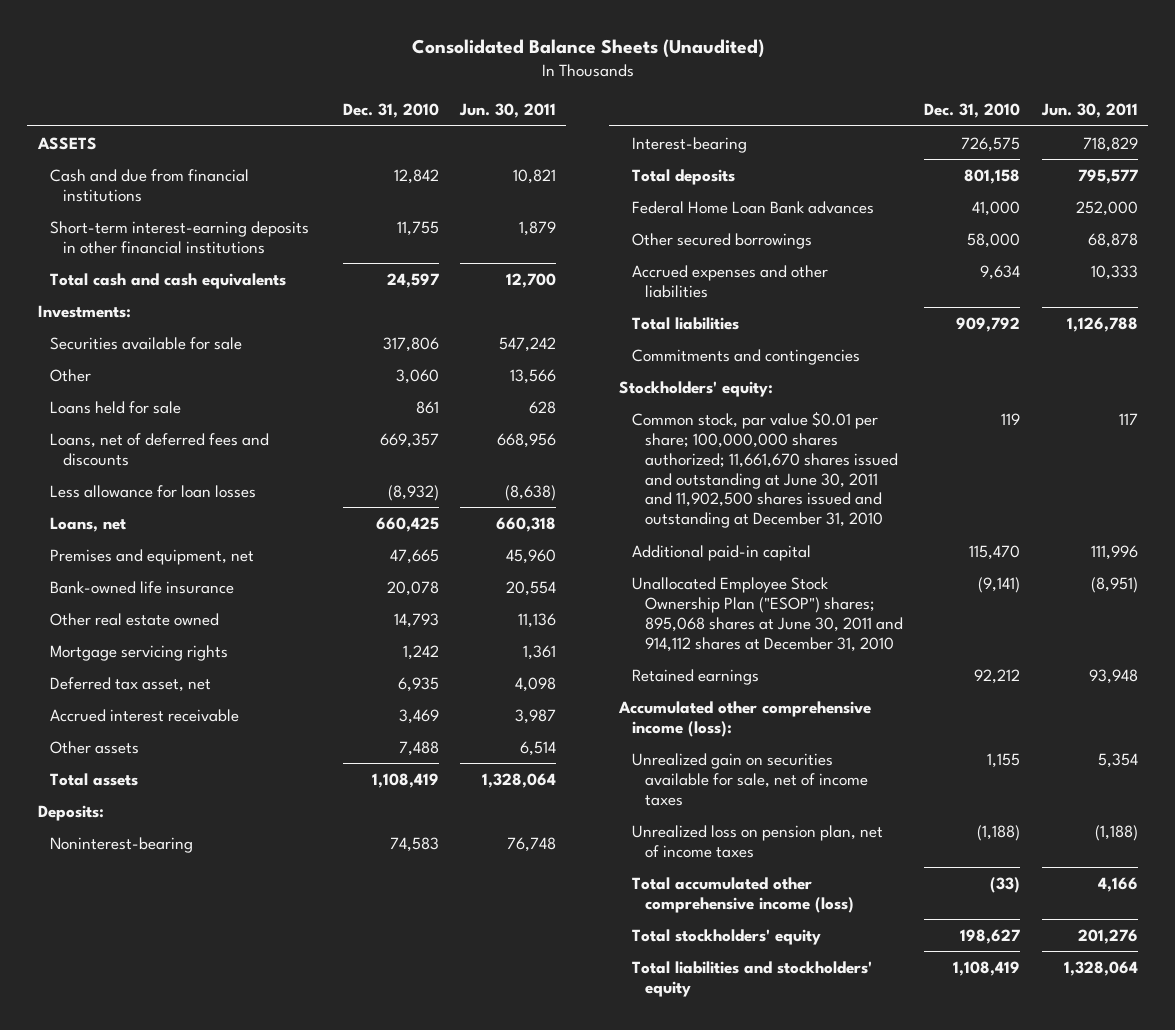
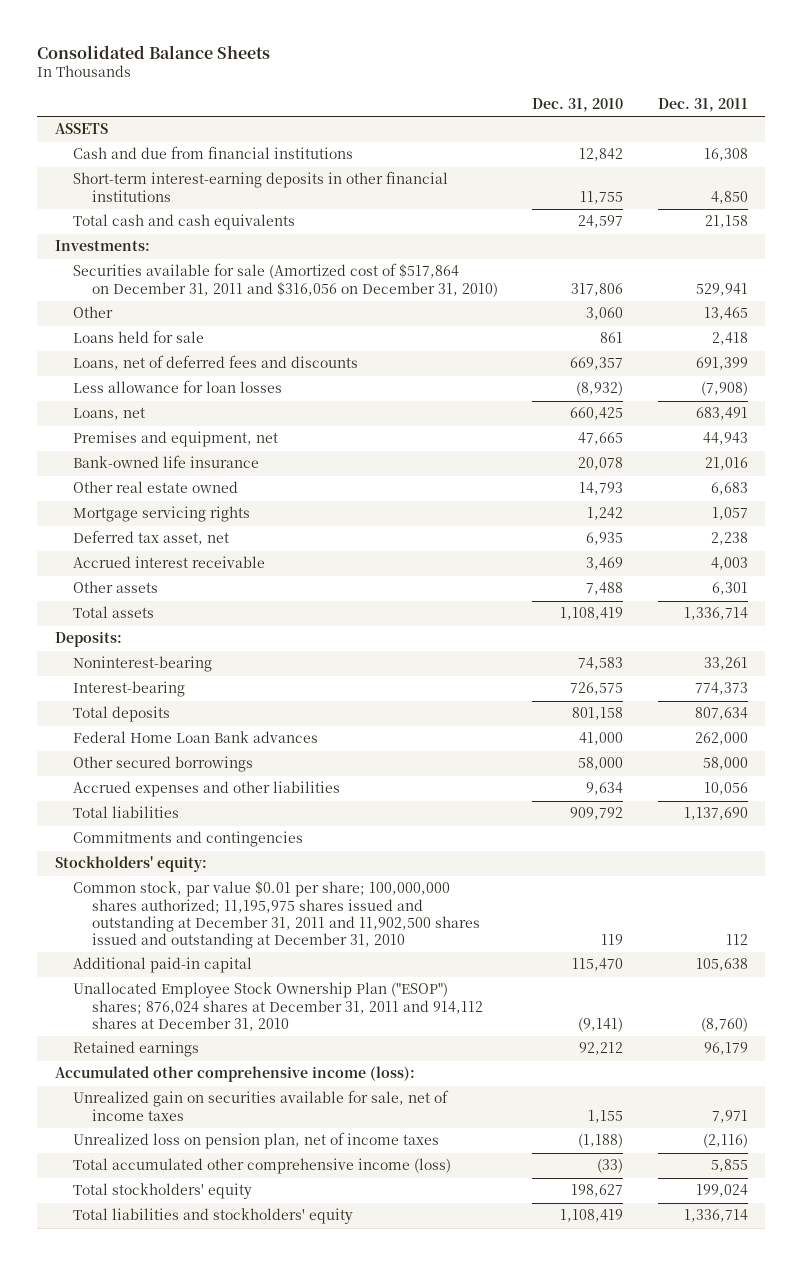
- Consolidated Balance Sheets (Unaudited)
+ Consolidated Balance Sheets
- | Dec. 31, 2010 | Jun. 30, 2011
+ | Dec. 31, 2010 | Dec. 31, 2011
- Securities available for sale | 317,806 | 547,242
+ Securities available for sale (Amortized cost of $517,864 on December 31, 2011 and $316,056 on December 31, 2010) | 317,806 | 529,941
- Common stock, par value $0.01 per share; 100,000,000 shares authorized; 11,661,670 shares issued and outstanding at June 30, 2011 and 11,902,500 shares issued and outstanding at December 31, 2010 | 119 | 117
+ Common stock, par value $0.01 per share; 100,000,000 shares authorized; 11,195,975 shares issued and outstanding at December 31, 2011 and 11,902,500 shares issued and outstanding at December 31, 2010 | 119 | 112
- Unallocated Employee Stock Ownership Plan ("ESOP") shares; 895,068 shares at June 30, 2011 and 914,112 shares at December 31, 2010 | (9,141) | (8,951)
+ Unallocated Employee Stock Ownership Plan ("ESOP") shares; 876,024 shares at December 31, 2011 and 914,112 shares at December 31, 2010 | (9,141) | (8,760)

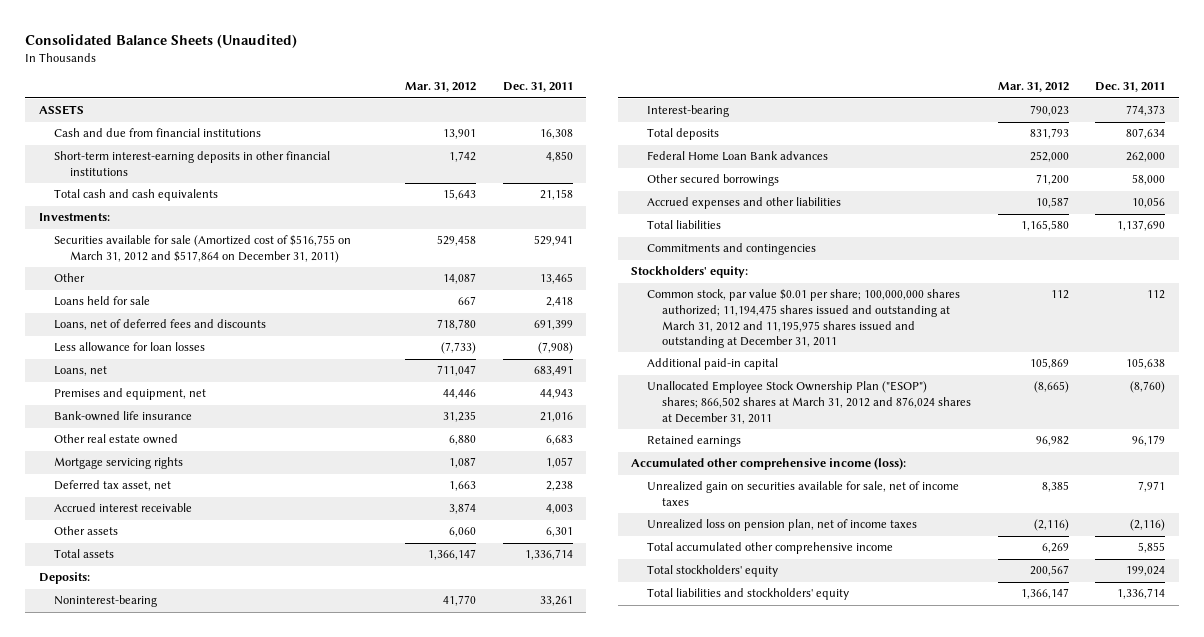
- Consolidated Balance Sheets
+ Consolidated Balance Sheets (Unaudited)
- | Dec. 31, 2010 | Dec. 31, 2011
+ | Mar. 31, 2012 | Dec. 31, 2011
- Securities available for sale (Amortized cost of $517,864 on December 31, 2011 and $316,056 on December 31, 2010) | 317,806 | 529,941
+ Securities available for sale (Amortized cost of $516,755 on March 31, 2012 and $517,864 on December 31, 2011) | 529,458 | 529,941
- Common stock, par value $0.01 per share; 100,000,000 shares authorized; 11,195,975 shares issued and outstanding at December 31, 2011 and 11,902,500 shares issued and outstanding at December 31, 2010 | 119 | 112
+ Common stock, par value $0.01 per share; 100,000,000 shares authorized; 11,194,475 shares issued and outstanding at March 31, 2012 and 11,195,975 shares issued and outstanding at December 31, 2011 | 112 | 112
- Unallocated Employee Stock Ownership Plan ("ESOP") shares; 876,024 shares at December 31, 2011 and 914,112 shares at December 31, 2010 | (9,141) | (8,760)
+ Unallocated Employee Stock Ownership Plan ("ESOP") shares; 866,502 shares at March 31, 2012 and 876,024 shares at December 31, 2011 | (8,665) | (8,760)
- Total accumulated other comprehensive income (loss) | (33) | 5,855
+ Total accumulated other comprehensive income | 6,269 | 5,855

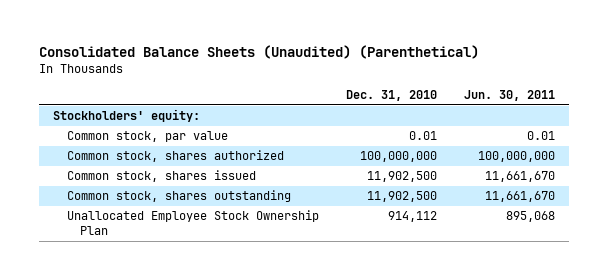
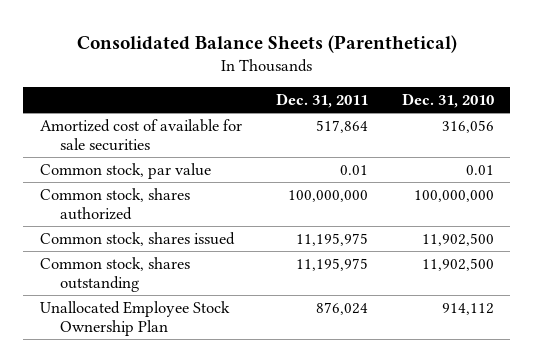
- Consolidated Balance Sheets (Unaudited) (Parenthetical)
+ Consolidated Balance Sheets (Parenthetical)
- | Dec. 31, 2010 | Jun. 30, 2011
+ | Dec. 31, 2011 | Dec. 31, 2010
- Stockholders' equity:
+ Amortized cost of available for sale securities | 517,864 | 316,056

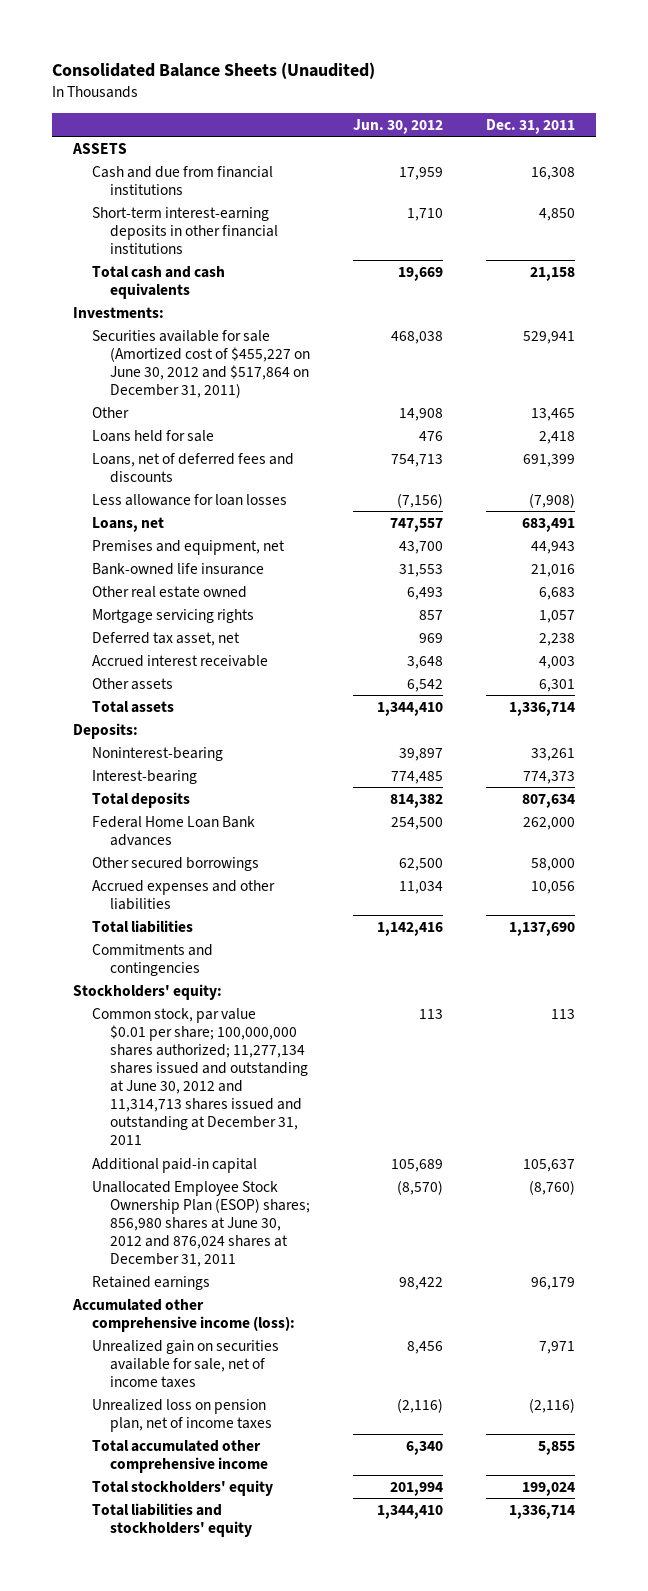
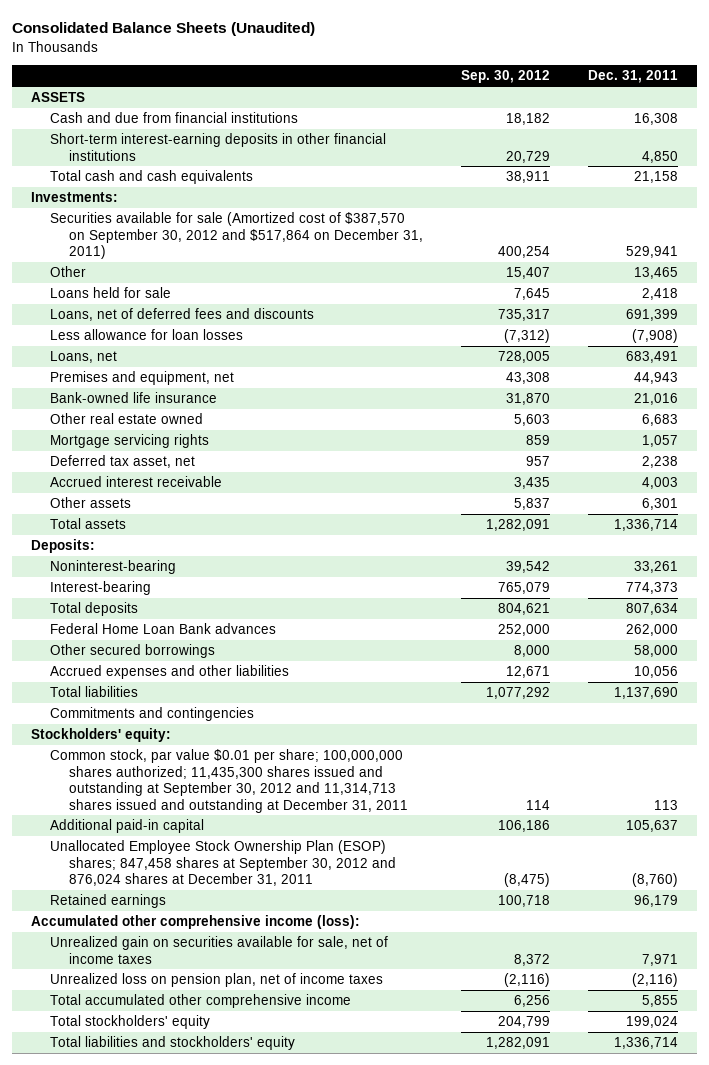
- | Jun. 30, 2012 | Dec. 31, 2011
+ | Sep. 30, 2012 | Dec. 31, 2011
- Securities available for sale (Amortized cost of $455,227 on June 30, 2012 and $517,864 on December 31, 2011) | 468,038 | 529,941
+ Securities available for sale (Amortized cost of $387,570 on September 30, 2012 and $517,864 on December 31, 2011) | 400,254 | 529,941
- Common stock, par value $0.01 per share; 100,000,000 shares authorized; 11,277,134 shares issued and outstanding at June 30, 2012 and 11,314,713 shares issued and outstanding at December 31, 2011 | 113 | 113
+ Common stock, par value $0.01 per share; 100,000,000 shares authorized; 11,435,300 shares issued and outstanding at September 30, 2012 and 11,314,713 shares issued and outstanding at December 31, 2011 | 114 | 113
- Unallocated Employee Stock Ownership Plan (ESOP) shares; 856,980 shares at June 30, 2012 and 876,024 shares at December 31, 2011 | (8,570) | (8,760)
+ Unallocated Employee Stock Ownership Plan (ESOP) shares; 847,458 shares at September 30, 2012 and 876,024 shares at December 31, 2011 | (8,475) | (8,760)

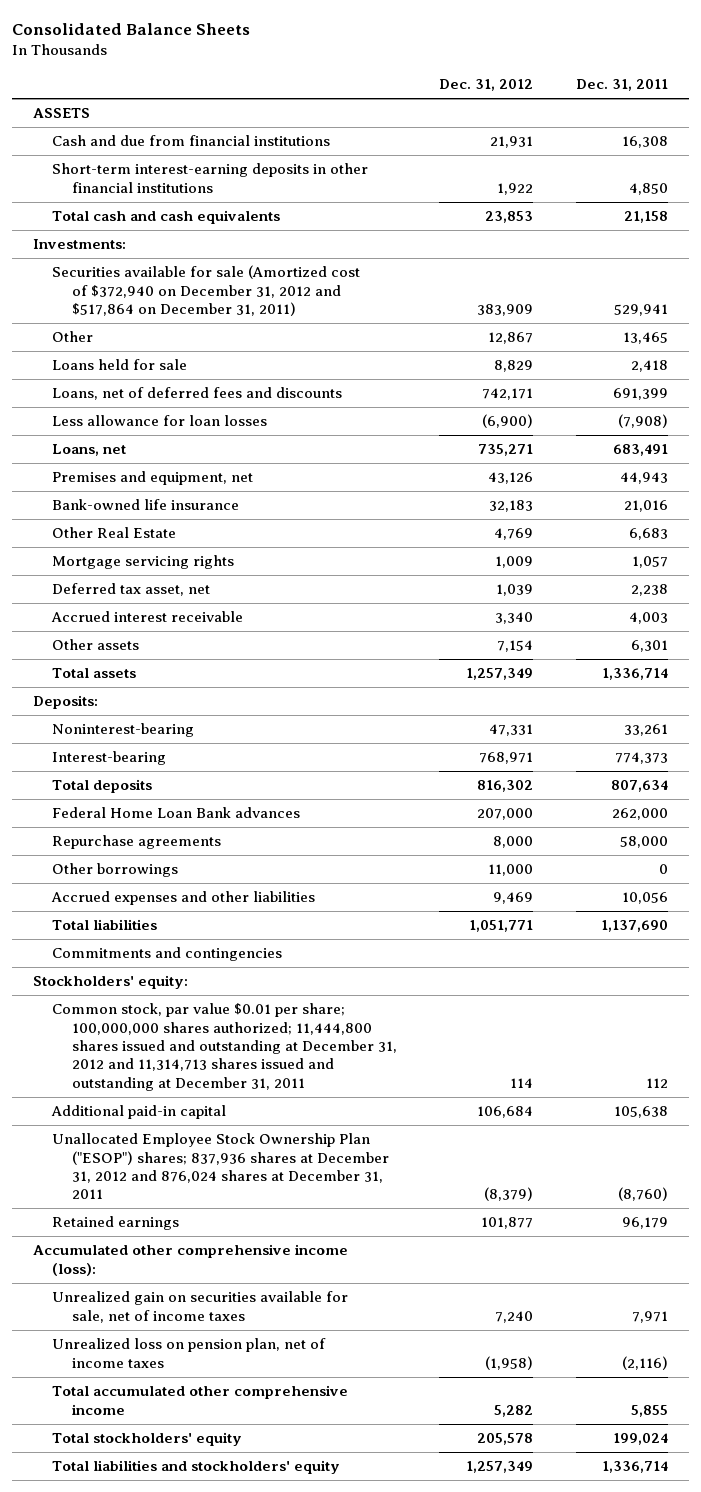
- Consolidated Balance Sheets (Unaudited)
+ Consolidated Balance Sheets
- | Sep. 30, 2012 | Dec. 31, 2011
+ | Dec. 31, 2012 | Dec. 31, 2011
- Securities available for sale (Amortized cost of $387,570 on September 30, 2012 and $517,864 on December 31, 2011) | 400,254 | 529,941
+ Securities available for sale (Amortized cost of $372,940 on December 31, 2012 and $517,864 on December 31, 2011) | 383,909 | 529,941
- Other real estate owned | 5,603 | 6,683
+ Other Real Estate | 4,769 | 6,683
- Other secured borrowings | 8,000 | 58,000
+ Repurchase agreements | 8,000 | 58,000
+ Other borrowings | 11,000 | 0
- Common stock, par value $0.01 per share; 100,000,000 shares authorized; 11,435,300 shares issued and outstanding at September 30, 2012 and 11,314,713 shares issued and outstanding at December 31, 2011 | 114 | 113
- Additional paid-in capital | 106,186 | 105,637
- Unallocated Employee Stock Ownership Plan (ESOP) shares; 847,458 shares at September 30, 2012 and 876,024 shares at December 31, 2011 | (8,475) | (8,760)
+ Common stock, par value $0.01 per share; 100,000,000 shares authorized; 11,444,800 shares issued and outstanding at December 31, 2012 and 11,314,713 shares issued and outstanding at December 31, 2011 | 114 | 112
+ Additional paid-in capital | 106,684 | 105,638
+ Unallocated Employee Stock Ownership Plan ("ESOP") shares; 837,936 shares at December 31, 2012 and 876,024 shares at December 31, 2011 | (8,379) | (8,760)

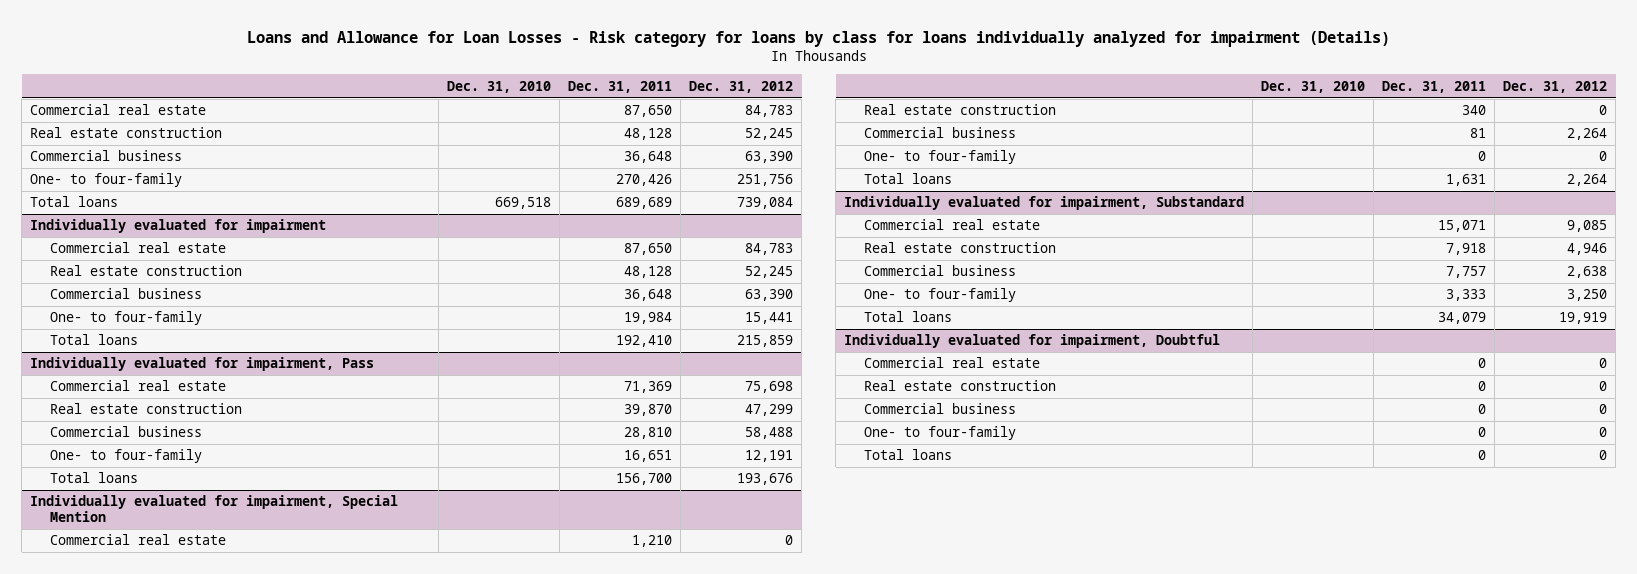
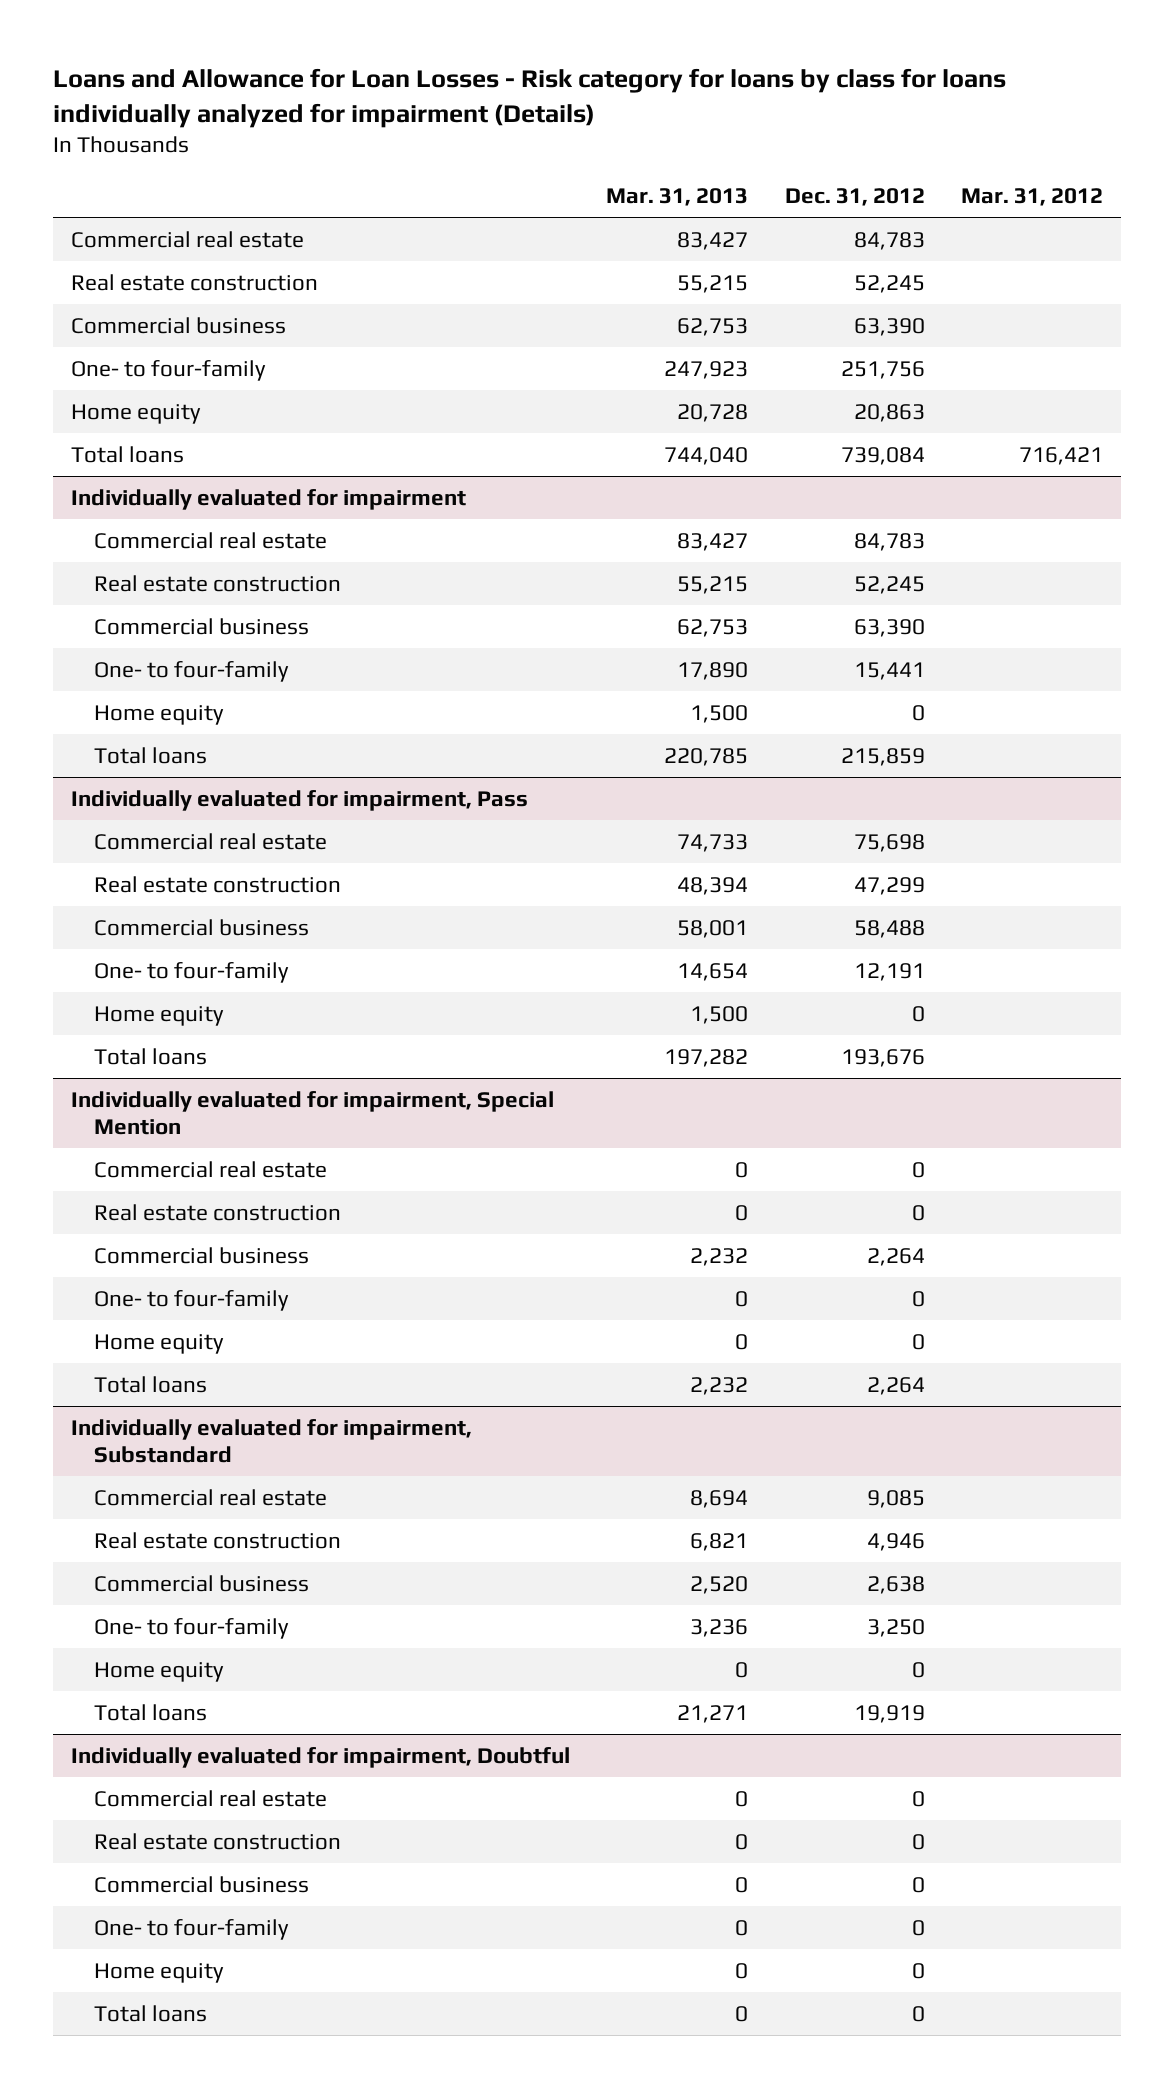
- | Dec. 31, 2010 | Dec. 31, 2011 | Dec. 31, 2012
+ | Mar. 31, 2013 | Dec. 31, 2012 | Mar. 31, 2012
+ Home equity | 20,728 | 20,863 |
@ Individually evaluated for impairment
+ Home equity | 1,500 | 0 |
@ Individually evaluated for impairment, Pass
+ Home equity | 1,500 | 0 |
@ Individually evaluated for impairment, Special Mention
+ Home equity | 0 | 0 |
@ Individually evaluated for impairment, Substandard
+ Home equity | 0 | 0 |
@ Individually evaluated for impairment, Doubtful
+ Home equity | 0 | 0 |

